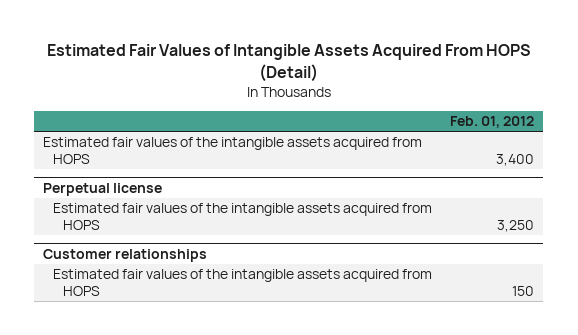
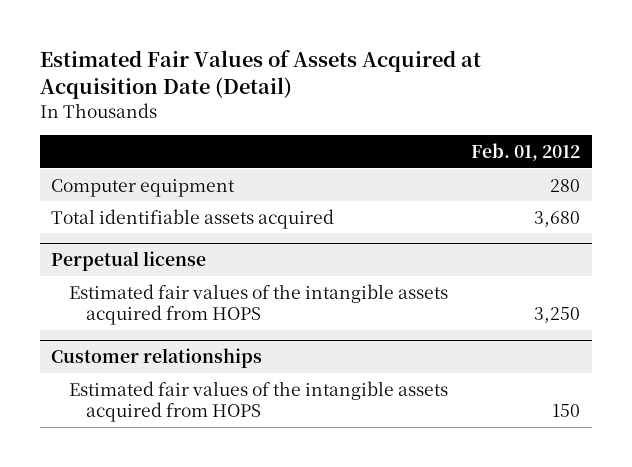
- Estimated Fair Values of Intangible Assets Acquired From HOPS (Detail)
+ Estimated Fair Values of Assets Acquired at Acquisition Date (Detail)
- Estimated fair values of the intangible assets acquired from HOPS | 3,400
+ Computer equipment | 280
+ Total identifiable assets acquired | 3,680

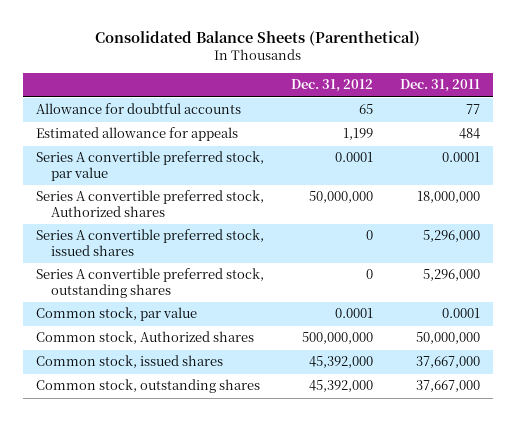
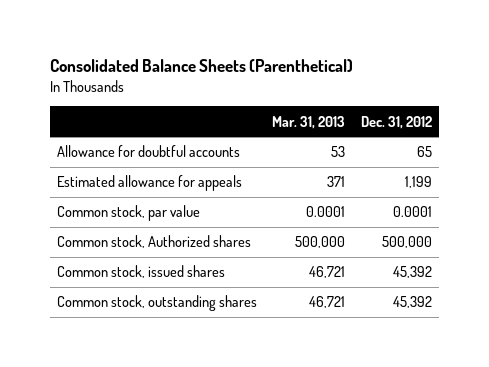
- | Dec. 31, 2012 | Dec. 31, 2011
+ | Mar. 31, 2013 | Dec. 31, 2012
- Series A convertible preferred stock, par value | 0.0001 | 0.0001
- Series A convertible preferred stock, Authorized shares | 50,000,000 | 18,000,000
- Series A convertible preferred stock, issued shares | 0 | 5,296,000
- Series A convertible preferred stock, outstanding shares | 0 | 5,296,000
- Common stock, Authorized shares | 500,000,000 | 50,000,000
- Common stock, issued shares | 45,392,000 | 37,667,000
- Common stock, outstanding shares | 45,392,000 | 37,667,000
+ Common stock, Authorized shares | 500,000 | 500,000
+ Common stock, issued shares | 46,721 | 45,392
+ Common stock, outstanding shares | 46,721 | 45,392

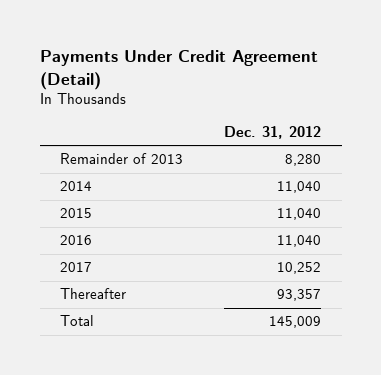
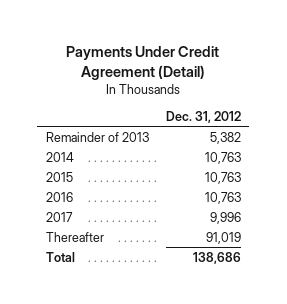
- Remainder of 2013 | 8,280
- 2014 | 11,040
- 2015 | 11,040
- 2016 | 11,040
- 2017 | 10,252
- Thereafter | 93,357
- Total | 145,009
+ Remainder of 2013 | 5,382
+ 2014 | 10,763
+ 2015 | 10,763
+ 2016 | 10,763
+ 2017 | 9,996
+ Thereafter | 91,019
+ Total | 138,686

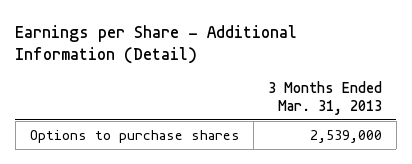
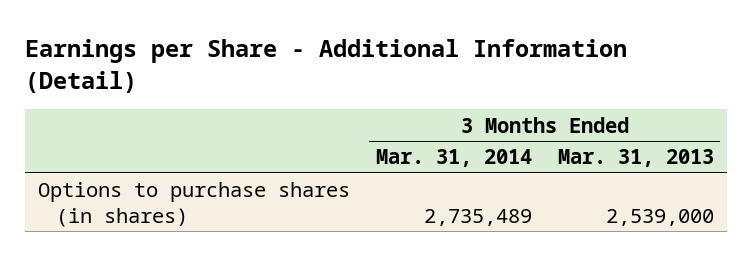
- | 3 Months Ended Mar. 31, 2013
+ | 3 Months Ended Mar. 31, 2014 | 3 Months Ended Mar. 31, 2013
- Options to purchase shares | 2,539,000
+ Options to purchase shares (in shares) | 2,735,489 | 2,539,000

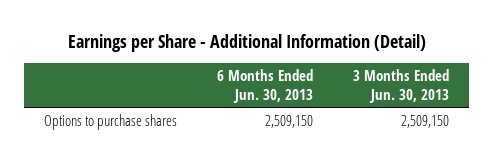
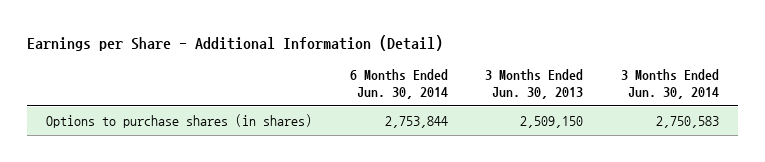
- | 6 Months Ended Jun. 30, 2013 | 3 Months Ended Jun. 30, 2013
+ | 6 Months Ended Jun. 30, 2014 | 3 Months Ended Jun. 30, 2013 | 3 Months Ended Jun. 30, 2014
- Options to purchase shares | 2,509,150 | 2,509,150
+ Options to purchase shares (in shares) | 2,753,844 | 2,509,150 | 2,750,583

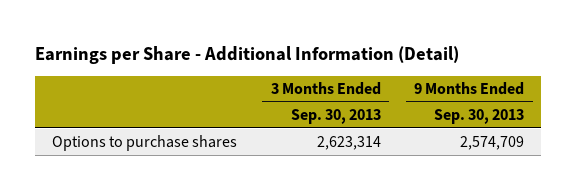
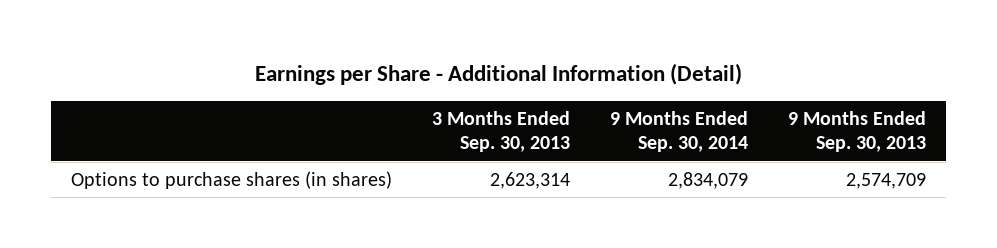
- | 3 Months Ended Sep. 30, 2013 | 9 Months Ended Sep. 30, 2013
+ | 3 Months Ended Sep. 30, 2013 | 9 Months Ended Sep. 30, 2014 | 9 Months Ended Sep. 30, 2013
- Options to purchase shares | 2,623,314 | 2,574,709
+ Options to purchase shares (in shares) | 2,623,314 | 2,834,079 | 2,574,709

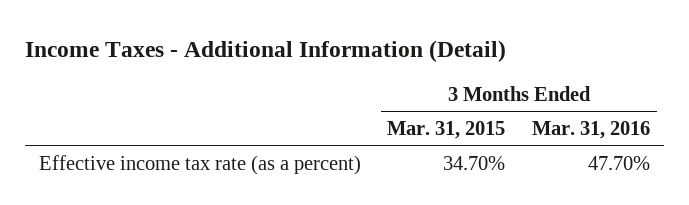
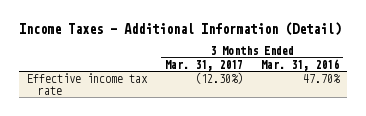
- | 3 Months Ended Mar. 31, 2015 | 3 Months Ended Mar. 31, 2016
+ | 3 Months Ended Mar. 31, 2017 | 3 Months Ended Mar. 31, 2016
- Effective income tax rate (as a percent) | 34.70% | 47.70%
+ Effective income tax rate | (12.30%) | 47.70%

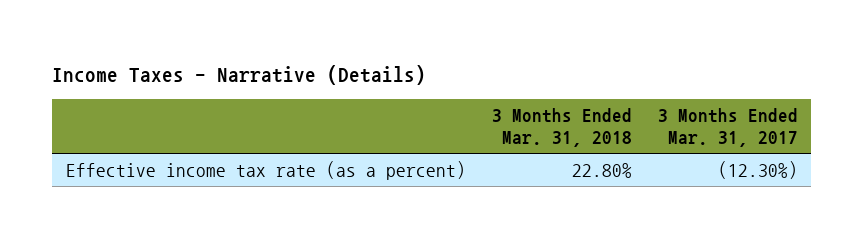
- Income Taxes - Additional Information (Detail)
+ Income Taxes - Narrative (Details)
- | 3 Months Ended Mar. 31, 2017 | 3 Months Ended Mar. 31, 2016
+ | 3 Months Ended Mar. 31, 2018 | 3 Months Ended Mar. 31, 2017
- Effective income tax rate | (12.30%) | 47.70%
+ Effective income tax rate (as a percent) | 22.80% | (12.30%)

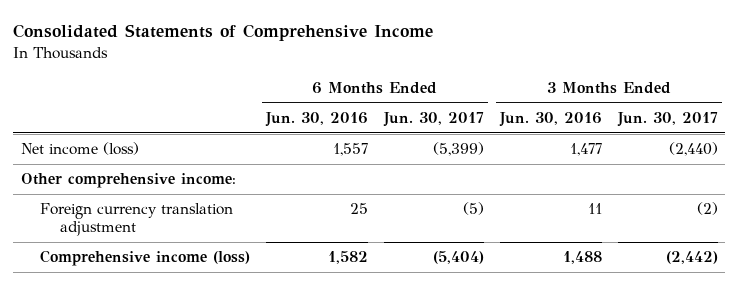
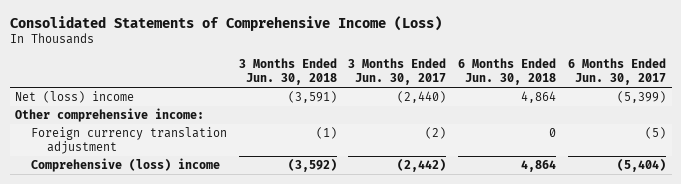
- Consolidated Statements of Comprehensive Income
+ Consolidated Statements of Comprehensive Income (Loss)
- | 6 Months Ended Jun. 30, 2016 | 6 Months Ended Jun. 30, 2017 | 3 Months Ended Jun. 30, 2016 | 3 Months Ended Jun. 30, 2017
+ | 3 Months Ended Jun. 30, 2018 | 3 Months Ended Jun. 30, 2017 | 6 Months Ended Jun. 30, 2018 | 6 Months Ended Jun. 30, 2017
- Net income (loss) | 1,557 | (5,399) | 1,477 | (2,440)
+ Net (loss) income | (3,591) | (2,440) | 4,864 | (5,399)
- Comprehensive income (loss) | 1,582 | (5,404) | 1,488 | (2,442)
+ Comprehensive (loss) income | (3,592) | (2,442) | 4,864 | (5,404)

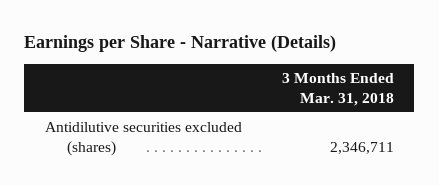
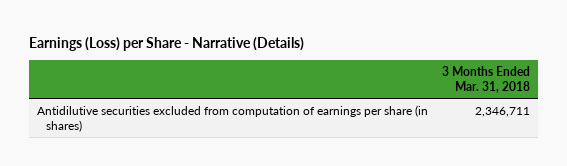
- Earnings per Share - Narrative (Details)
+ Earnings (Loss) per Share - Narrative (Details)
- Antidilutive securities excluded (shares) | 2,346,711
+ Antidilutive securities excluded from computation of earnings per share (in shares) | 2,346,711

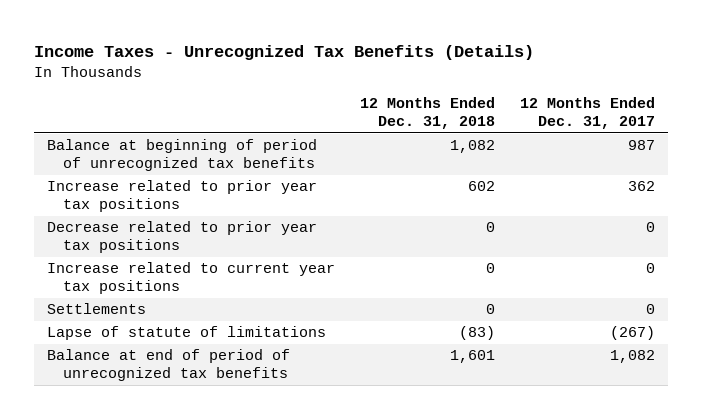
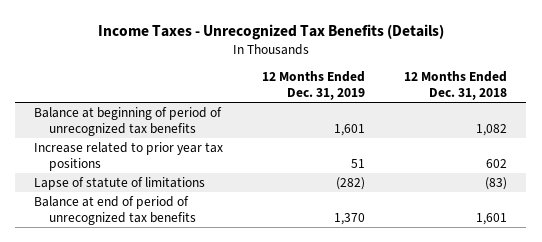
- | 12 Months Ended Dec. 31, 2018 | 12 Months Ended Dec. 31, 2017
+ | 12 Months Ended Dec. 31, 2019 | 12 Months Ended Dec. 31, 2018
- Decrease related to prior year tax positions | 0 | 0
- Increase related to current year tax positions | 0 | 0
- Settlements | 0 | 0

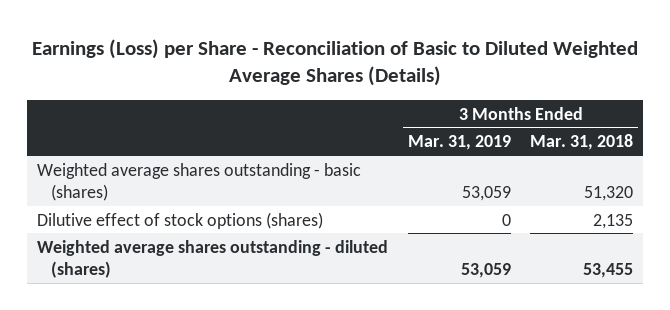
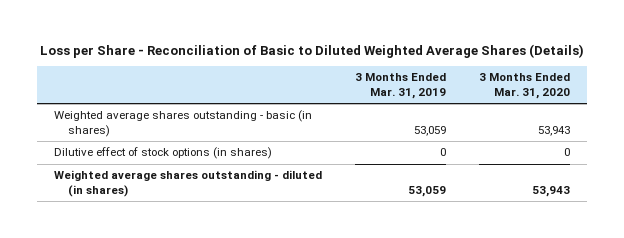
- Earnings (Loss) per Share - Reconciliation of Basic to Diluted Weighted Average Shares (Details)
+ Loss per Share - Reconciliation of Basic to Diluted Weighted Average Shares (Details)
- | 3 Months Ended Mar. 31, 2019 | 3 Months Ended Mar. 31, 2018
+ | 3 Months Ended Mar. 31, 2019 | 3 Months Ended Mar. 31, 2020
- Weighted average shares outstanding - basic (shares) | 53,059 | 51,320
- Dilutive effect of stock options (shares) | 0 | 2,135
- Weighted average shares outstanding - diluted (shares) | 53,059 | 53,455
+ Weighted average shares outstanding - basic (in shares) | 53,059 | 53,943
+ Dilutive effect of stock options (in shares) | 0 | 0
+ Weighted average shares outstanding - diluted (in shares) | 53,059 | 53,943

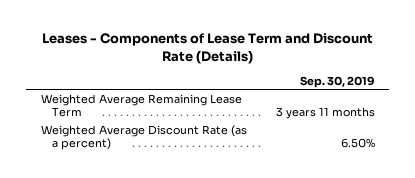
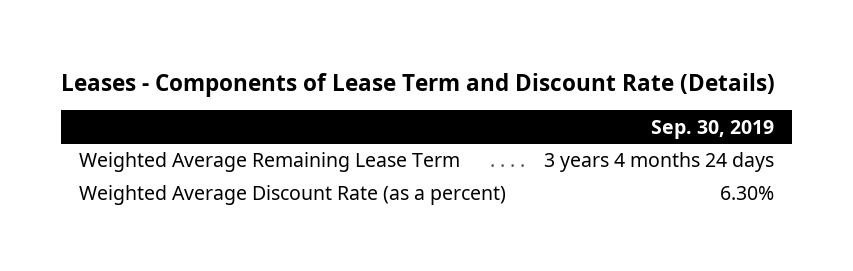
- Weighted Average Remaining Lease Term | 3 years 11 months
- Weighted Average Discount Rate (as a percent) | 6.50%
+ Weighted Average Remaining Lease Term | 3 years 4 months 24 days
+ Weighted Average Discount Rate (as a percent) | 6.30%

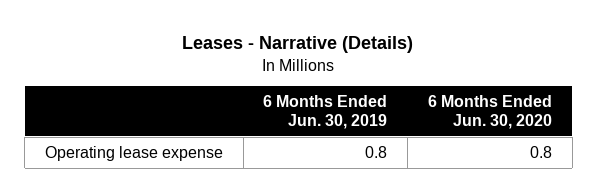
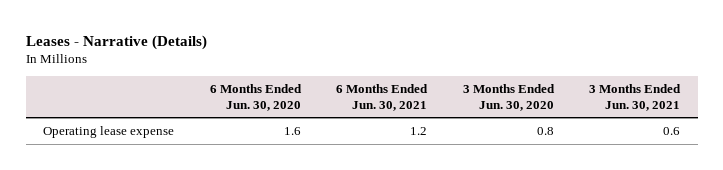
- | 6 Months Ended Jun. 30, 2019 | 6 Months Ended Jun. 30, 2020
+ | 6 Months Ended Jun. 30, 2020 | 6 Months Ended Jun. 30, 2021 | 3 Months Ended Jun. 30, 2020 | 3 Months Ended Jun. 30, 2021
- Operating lease expense | 0.8 | 0.8
+ Operating lease expense | 1.6 | 1.2 | 0.8 | 0.6

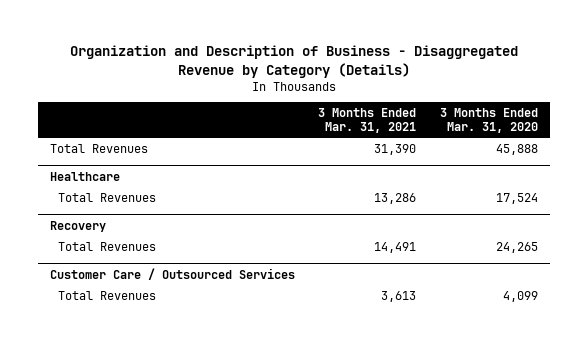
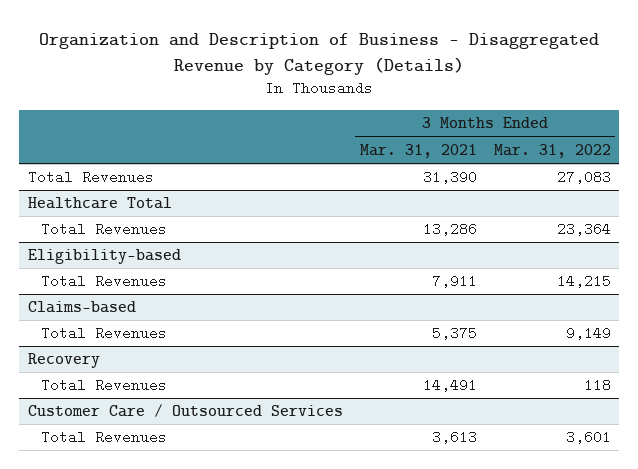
- | 3 Months Ended Mar. 31, 2021 | 3 Months Ended Mar. 31, 2020
+ | 3 Months Ended Mar. 31, 2021 | 3 Months Ended Mar. 31, 2022
- Healthcare
+ Healthcare Total
+ Eligibility-based
+ Total Revenues | 7,911 | 14,215
+ Claims-based
+ Total Revenues | 5,375 | 9,149

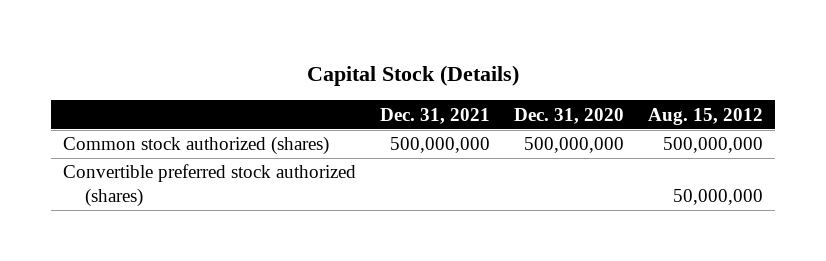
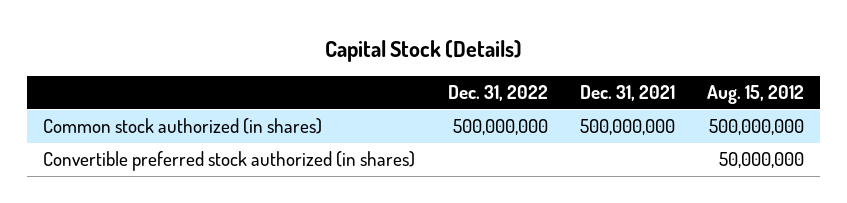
- | Dec. 31, 2021 | Dec. 31, 2020 | Aug. 15, 2012
+ | Dec. 31, 2022 | Dec. 31, 2021 | Aug. 15, 2012
- Common stock authorized (shares) | 500,000,000 | 500,000,000 | 500,000,000
- Convertible preferred stock authorized (shares) | | | 50,000,000
+ Common stock authorized (in shares) | 500,000,000 | 500,000,000 | 500,000,000
+ Convertible preferred stock authorized (in shares) | | | 50,000,000

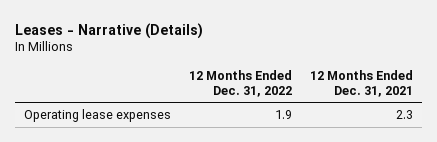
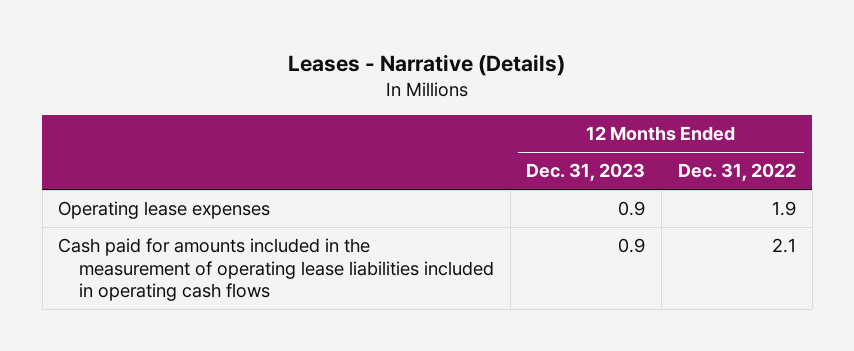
- | 12 Months Ended Dec. 31, 2022 | 12 Months Ended Dec. 31, 2021
+ | 12 Months Ended Dec. 31, 2023 | 12 Months Ended Dec. 31, 2022
+ Cash paid for amounts included in the measurement of operating lease liabilities included in operating cash flows | 0.9 | 2.1

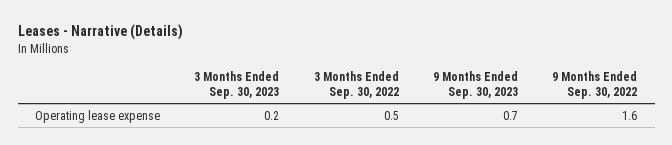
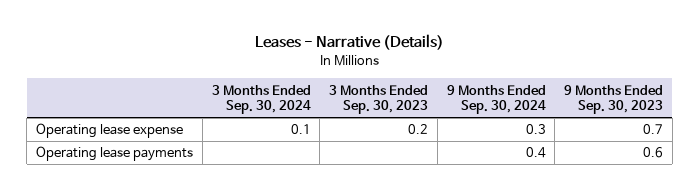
- | 3 Months Ended Sep. 30, 2023 | 3 Months Ended Sep. 30, 2022 | 9 Months Ended Sep. 30, 2023 | 9 Months Ended Sep. 30, 2022
+ | 3 Months Ended Sep. 30, 2024 | 3 Months Ended Sep. 30, 2023 | 9 Months Ended Sep. 30, 2024 | 9 Months Ended Sep. 30, 2023
+ Operating lease payments | | | 0.4 | 0.6

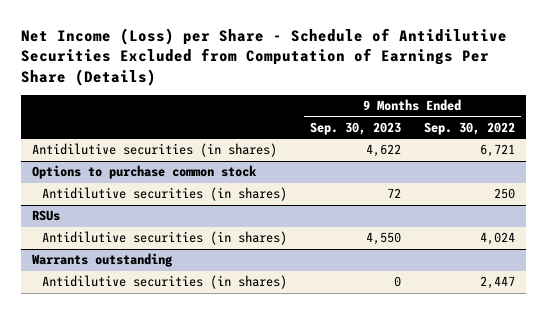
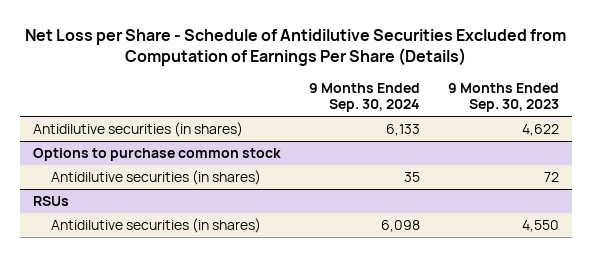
- Net Income (Loss) per Share - Schedule of Antidilutive Securities Excluded from Computation of Earnings Per Share (Details)
+ Net Loss per Share - Schedule of Antidilutive Securities Excluded from Computation of Earnings Per Share (Details)
- | 9 Months Ended Sep. 30, 2023 | 9 Months Ended Sep. 30, 2022
+ | 9 Months Ended Sep. 30, 2024 | 9 Months Ended Sep. 30, 2023
- Warrants outstanding
- Antidilutive securities (in shares) | 0 | 2,447

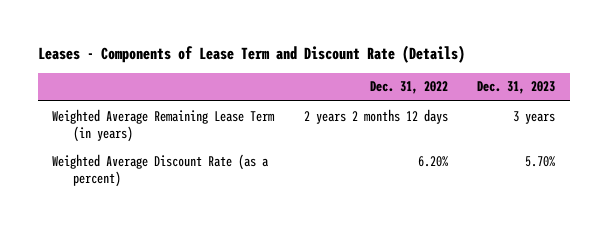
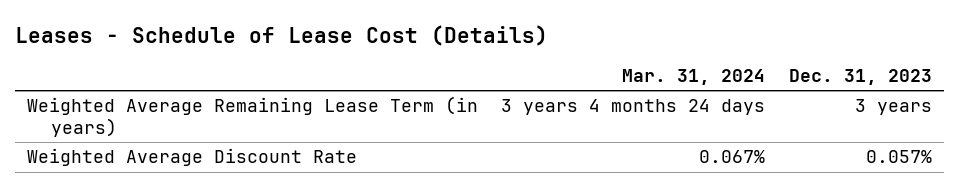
- Leases - Components of Lease Term and Discount Rate (Details)
+ Leases - Schedule of Lease Cost (Details)
- | Dec. 31, 2022 | Dec. 31, 2023
+ | Mar. 31, 2024 | Dec. 31, 2023
- Weighted Average Discount Rate (as a percent) | 6.20% | 5.70%
+ Weighted Average Discount Rate | 0.067% | 0.057%

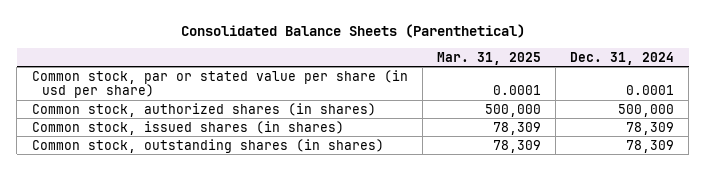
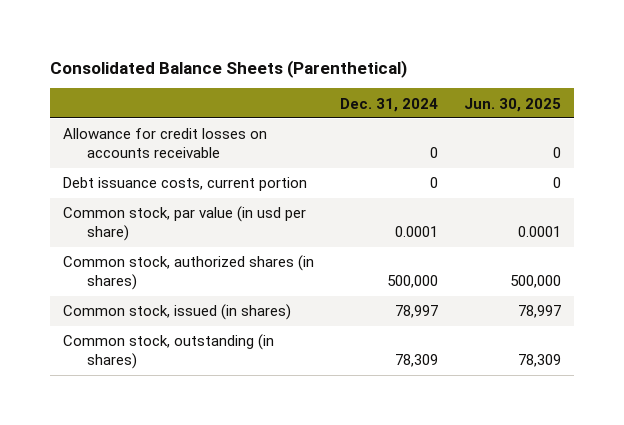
- | Mar. 31, 2025 | Dec. 31, 2024
+ | Dec. 31, 2024 | Jun. 30, 2025
- Common stock, par or stated value per share (in usd per share) | 0.0001 | 0.0001
+ Allowance for credit losses on accounts receivable | 0 | 0
+ Debt issuance costs, current portion | 0 | 0
+ Common stock, par value (in usd per share) | 0.0001 | 0.0001
- Common stock, issued shares (in shares) | 78,309 | 78,309
- Common stock, outstanding shares (in shares) | 78,309 | 78,309
+ Common stock, issued (in shares) | 78,997 | 78,997
+ Common stock, outstanding (in shares) | 78,309 | 78,309

